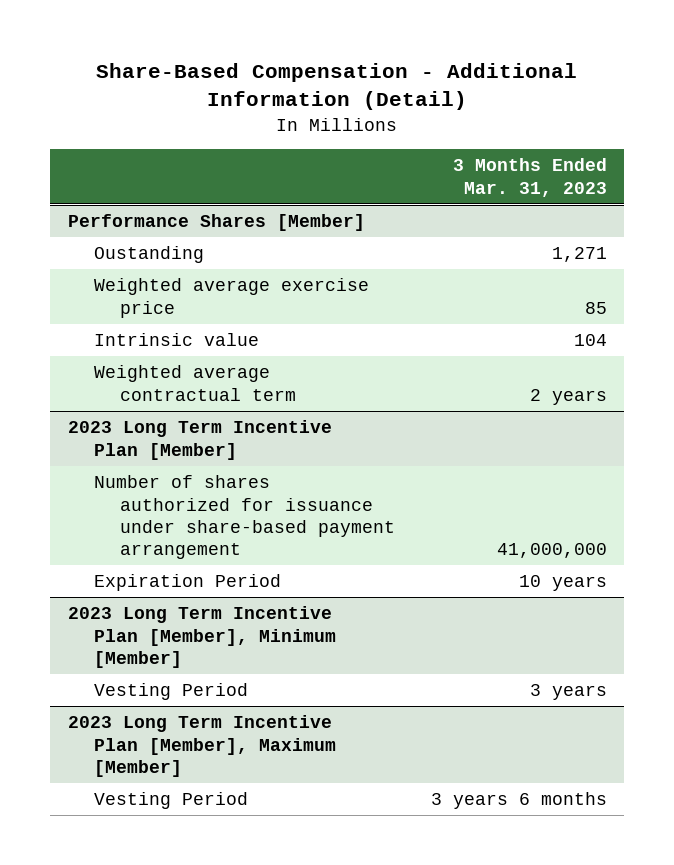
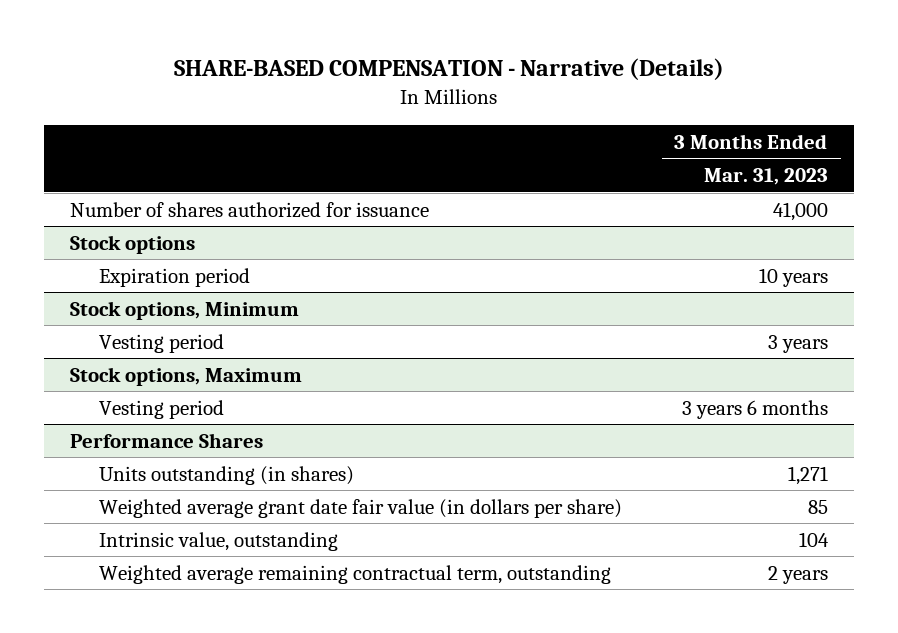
- Share-Based Compensation - Additional Information (Detail)
+ SHARE-BASED COMPENSATION - Narrative (Details)
- Performance Shares [Member]
- Oustanding | 1,271
- Weighted average exercise price | 85
- Intrinsic value | 104
- Weighted average contractual term | 2 years
- 2023 Long Term Incentive Plan [Member]
- Number of shares authorized for issuance under share-based payment arrangement | 41,000,000
- Expiration Period | 10 years
- 2023 Long Term Incentive Plan [Member], Minimum [Member]
- Vesting Period | 3 years
- 2023 Long Term Incentive Plan [Member], Maximum [Member]
- Vesting Period | 3 years 6 months
+ Number of shares authorized for issuance | 41,000
+ Stock options
+ Expiration period | 10 years
+ Stock options, Minimum
+ Vesting period | 3 years
+ Stock options, Maximum
+ Vesting period | 3 years 6 months
+ Performance Shares
+ Units outstanding (in shares) | 1,271
+ Weighted average grant date fair value (in dollars per share) | 85
+ Intrinsic value, outstanding | 104
+ Weighted average remaining contractual term, outstanding | 2 years

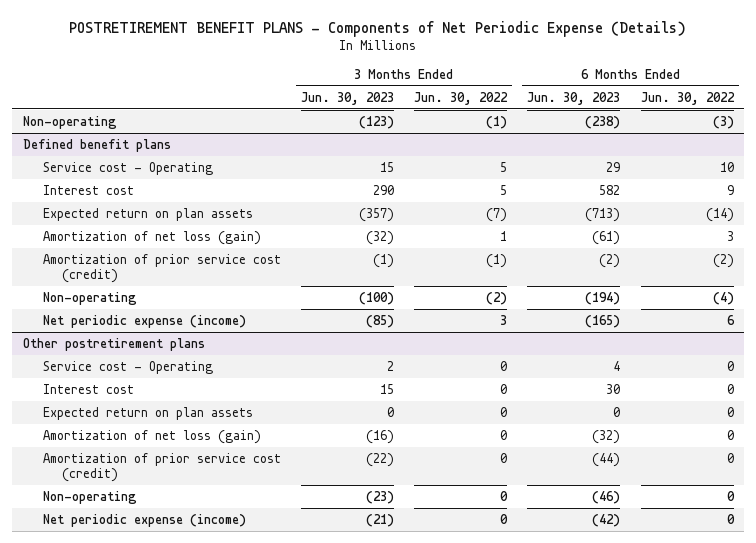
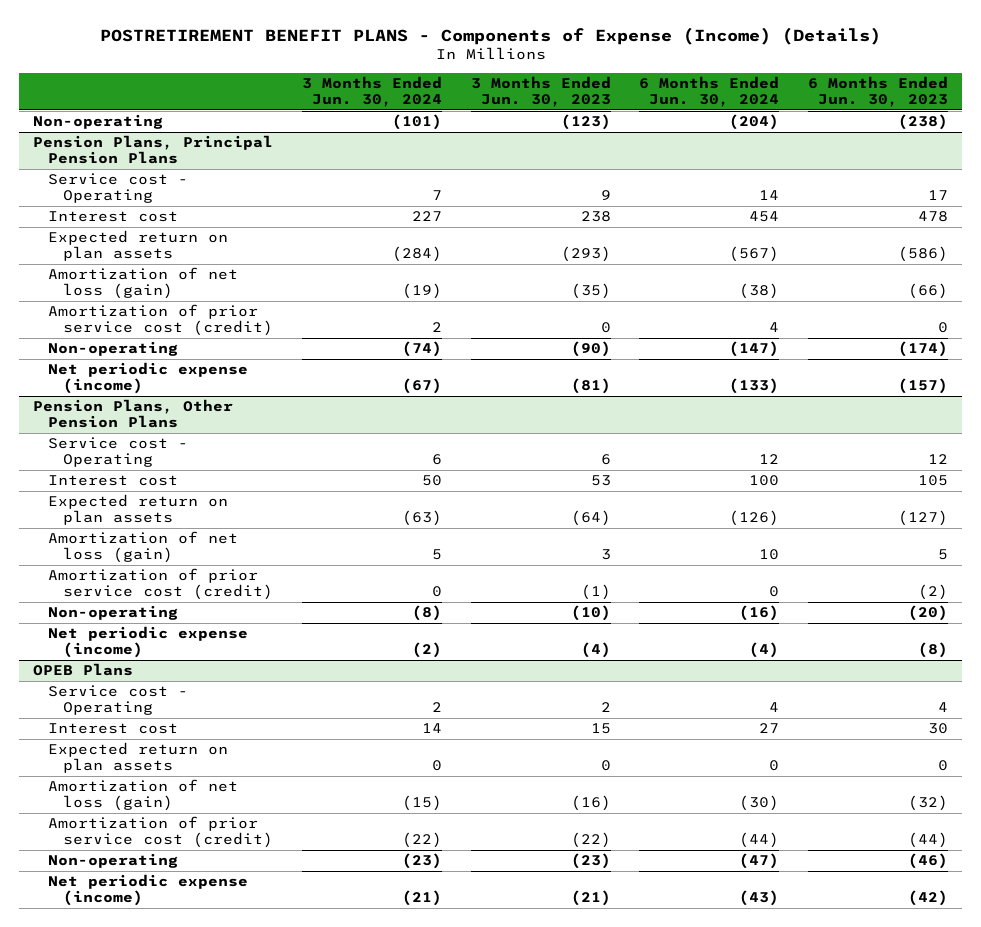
- POSTRETIREMENT BENEFIT PLANS - Components of Net Periodic Expense (Details)
+ POSTRETIREMENT BENEFIT PLANS - Components of Expense (Income) (Details)
- | 3 Months Ended Jun. 30, 2023 | 3 Months Ended Jun. 30, 2022 | 6 Months Ended Jun. 30, 2023 | 6 Months Ended Jun. 30, 2022
+ | 3 Months Ended Jun. 30, 2024 | 3 Months Ended Jun. 30, 2023 | 6 Months Ended Jun. 30, 2024 | 6 Months Ended Jun. 30, 2023
- Defined benefit plans
- Service cost - Operating | 15 | 5 | 29 | 10
- Interest cost | 290 | 5 | 582 | 9
- Expected return on plan assets | (357) | (7) | (713) | (14)
- Amortization of net loss (gain) | (32) | 1 | (61) | 3
+ Pension Plans, Principal Pension Plans
+ Service cost - Operating | 7 | 9 | 14 | 17
+ Interest cost | 227 | 238 | 454 | 478
+ Expected return on plan assets | (284) | (293) | (567) | (586)
+ Amortization of net loss (gain) | (19) | (35) | (38) | (66)
+ Amortization of prior service cost (credit) | 2 | 0 | 4 | 0
+ Non-operating | (74) | (90) | (147) | (174)
+ Net periodic expense (income) | (67) | (81) | (133) | (157)
+ Pension Plans, Other Pension Plans
+ Service cost - Operating | 6 | 6 | 12 | 12
+ Interest cost | 50 | 53 | 100 | 105
+ Expected return on plan assets | (63) | (64) | (126) | (127)
+ Amortization of net loss (gain) | 5 | 3 | 10 | 5
- Non-operating | (100) | (2) | (194) | (4)
- Net periodic expense (income) | (85) | 3 | (165) | 6
- Other postretirement plans
+ Non-operating | (8) | (10) | (16) | (20)
+ Net periodic expense (income) | (2) | (4) | (4) | (8)
+ OPEB Plans

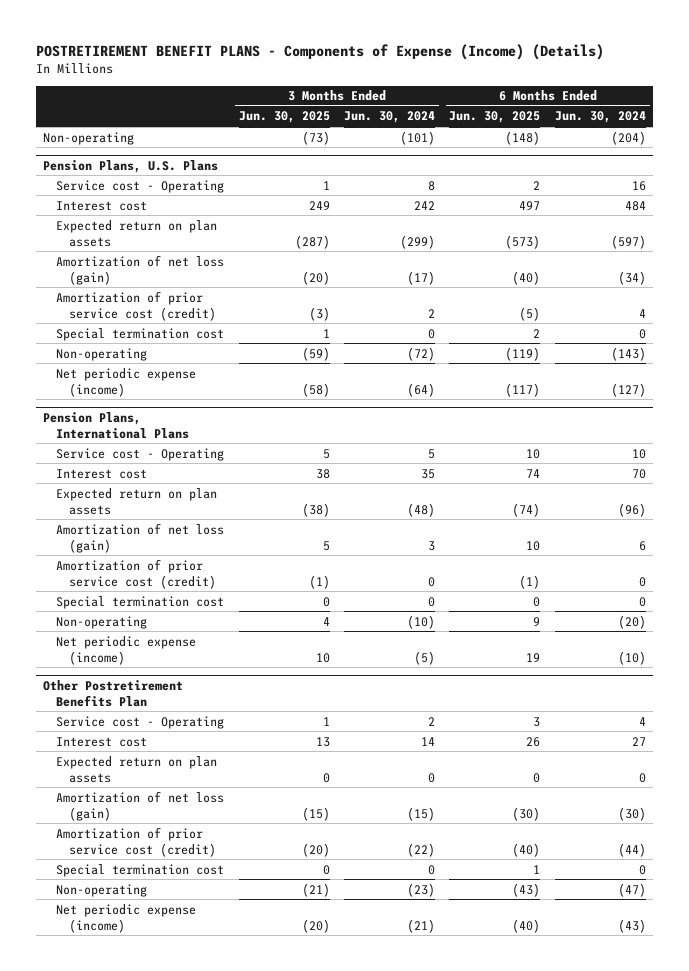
- | 3 Months Ended Jun. 30, 2024 | 3 Months Ended Jun. 30, 2023 | 6 Months Ended Jun. 30, 2024 | 6 Months Ended Jun. 30, 2023
+ | 3 Months Ended Jun. 30, 2025 | 3 Months Ended Jun. 30, 2024 | 6 Months Ended Jun. 30, 2025 | 6 Months Ended Jun. 30, 2024
- Pension Plans, Principal Pension Plans
- Service cost - Operating | 7 | 9 | 14 | 17
- Interest cost | 227 | 238 | 454 | 478
- Expected return on plan assets | (284) | (293) | (567) | (586)
- Amortization of net loss (gain) | (19) | (35) | (38) | (66)
+ Pension Plans, U.S. Plans
+ Service cost - Operating | 1 | 8 | 2 | 16
+ Interest cost | 249 | 242 | 497 | 484
+ Expected return on plan assets | (287) | (299) | (573) | (597)
+ Amortization of net loss (gain) | (20) | (17) | (40) | (34)
- Non-operating | (74) | (90) | (147) | (174)
- Net periodic expense (income) | (67) | (81) | (133) | (157)
- Pension Plans, Other Pension Plans
- Service cost - Operating | 6 | 6 | 12 | 12
- Interest cost | 50 | 53 | 100 | 105
- Expected return on plan assets | (63) | (64) | (126) | (127)
- Amortization of net loss (gain) | 5 | 3 | 10 | 5
+ Special termination cost | 1 | 0 | 2 | 0
+ Non-operating | (59) | (72) | (119) | (143)
+ Net periodic expense (income) | (58) | (64) | (117) | (127)
+ Pension Plans, International Plans
+ Service cost - Operating | 5 | 5 | 10 | 10
+ Interest cost | 38 | 35 | 74 | 70
+ Expected return on plan assets | (38) | (48) | (74) | (96)
+ Amortization of net loss (gain) | 5 | 3 | 10 | 6
- Non-operating | (8) | (10) | (16) | (20)
- Net periodic expense (income) | (2) | (4) | (4) | (8)
- OPEB Plans
+ Special termination cost | 0 | 0 | 0 | 0
+ Non-operating | 4 | (10) | 9 | (20)
+ Net periodic expense (income) | 10 | (5) | 19 | (10)
+ Other Postretirement Benefits Plan
+ Special termination cost | 0 | 0 | 1 | 0

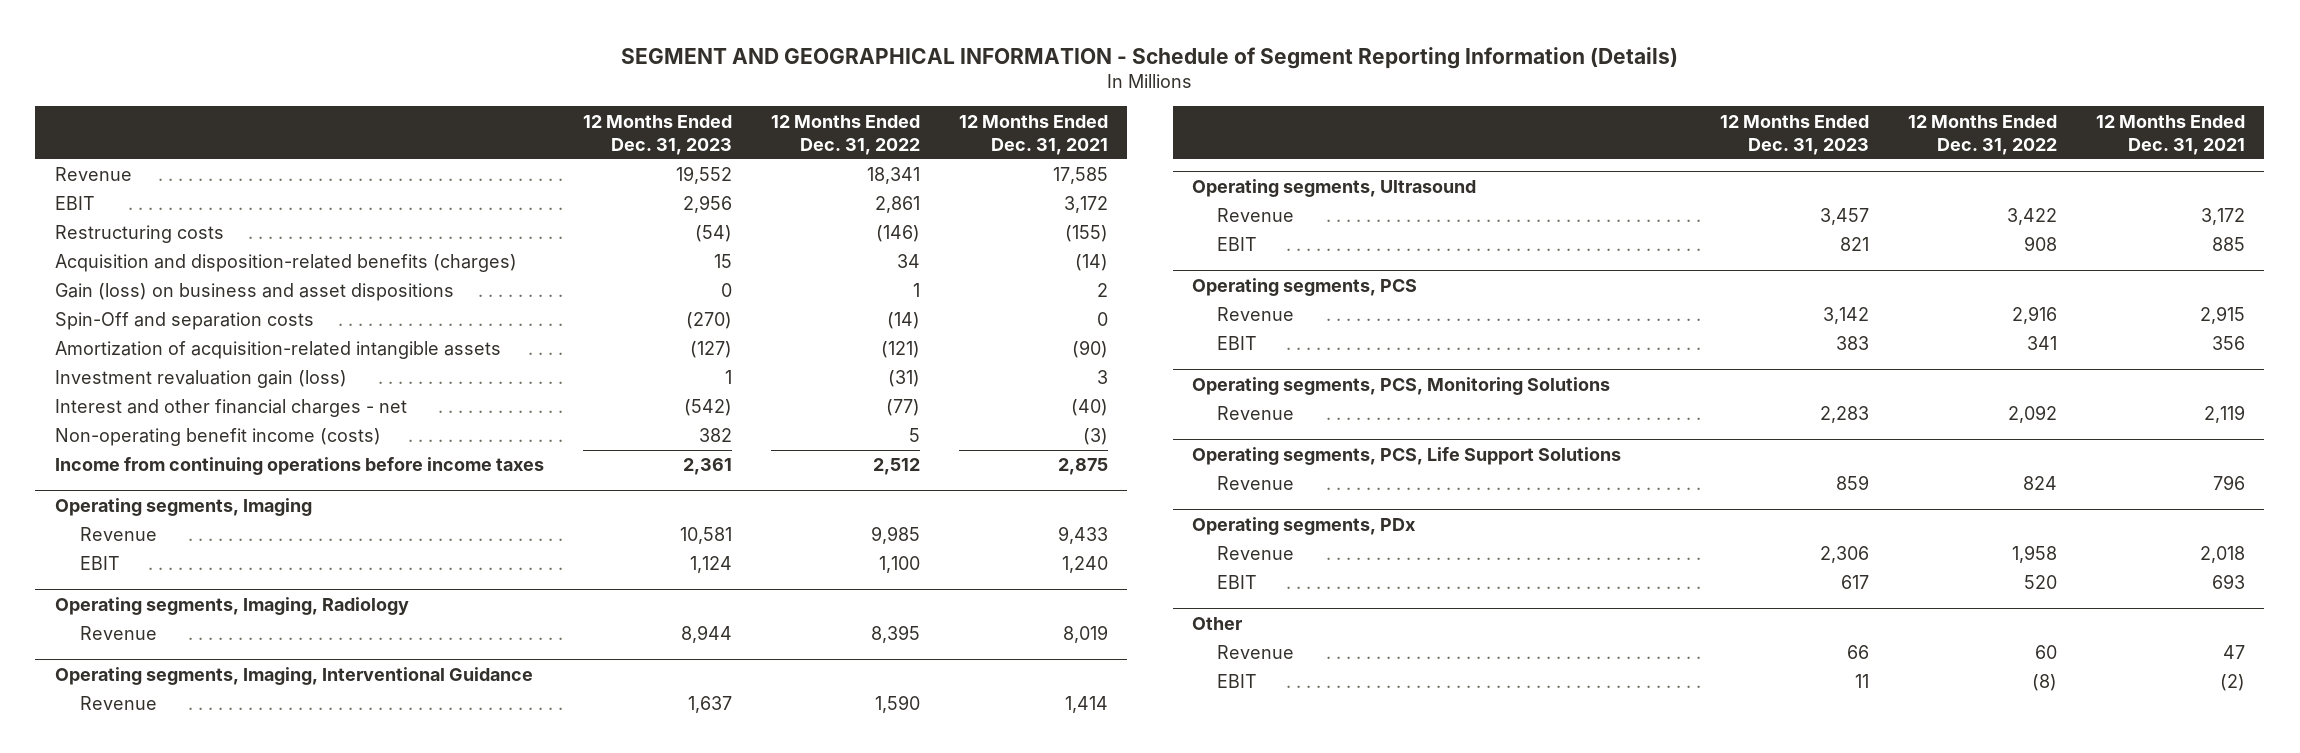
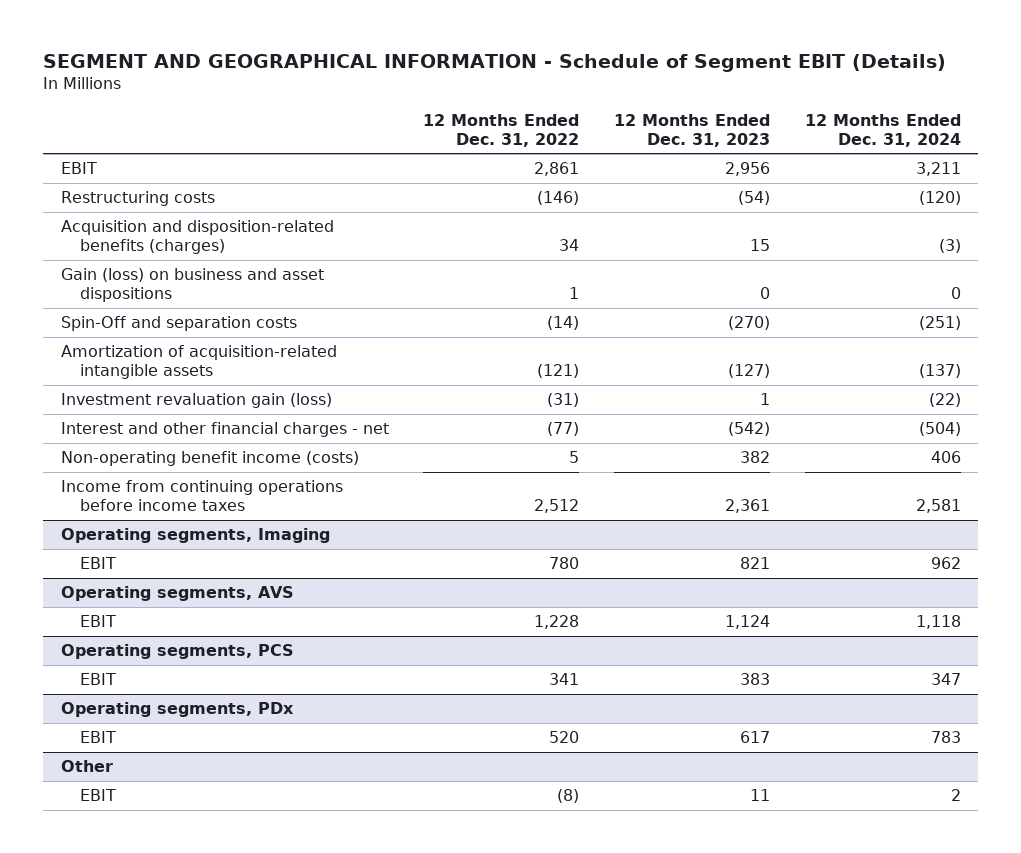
- SEGMENT AND GEOGRAPHICAL INFORMATION - Schedule of Segment Reporting Information (Details)
+ SEGMENT AND GEOGRAPHICAL INFORMATION - Schedule of Segment EBIT (Details)
- | 12 Months Ended Dec. 31, 2023 | 12 Months Ended Dec. 31, 2022 | 12 Months Ended Dec. 31, 2021
+ | 12 Months Ended Dec. 31, 2022 | 12 Months Ended Dec. 31, 2023 | 12 Months Ended Dec. 31, 2024
- Revenue | 19,552 | 18,341 | 17,585
@ Operating segments, Imaging
- Revenue | 10,581 | 9,985 | 9,433
- EBIT | 1,124 | 1,100 | 1,240
- Operating segments, Imaging, Radiology
- Revenue | 8,944 | 8,395 | 8,019
- Operating segments, Imaging, Interventional Guidance
- Revenue | 1,637 | 1,590 | 1,414
- Operating segments, Ultrasound
- Revenue | 3,457 | 3,422 | 3,172
- EBIT | 821 | 908 | 885
@ Operating segments, Imaging
+ EBIT | 780 | 821 | 962
+ Operating segments, AVS
+ EBIT | 1,228 | 1,124 | 1,118
@ Operating segments, PCS
- Revenue | 3,142 | 2,916 | 2,915
- Operating segments, PCS, Monitoring Solutions
- Revenue | 2,283 | 2,092 | 2,119
- Operating segments, PCS, Life Support Solutions
- Revenue | 859 | 824 | 796
@ Operating segments, PDx
- Revenue | 2,306 | 1,958 | 2,018
@ Other
- Revenue | 66 | 60 | 47

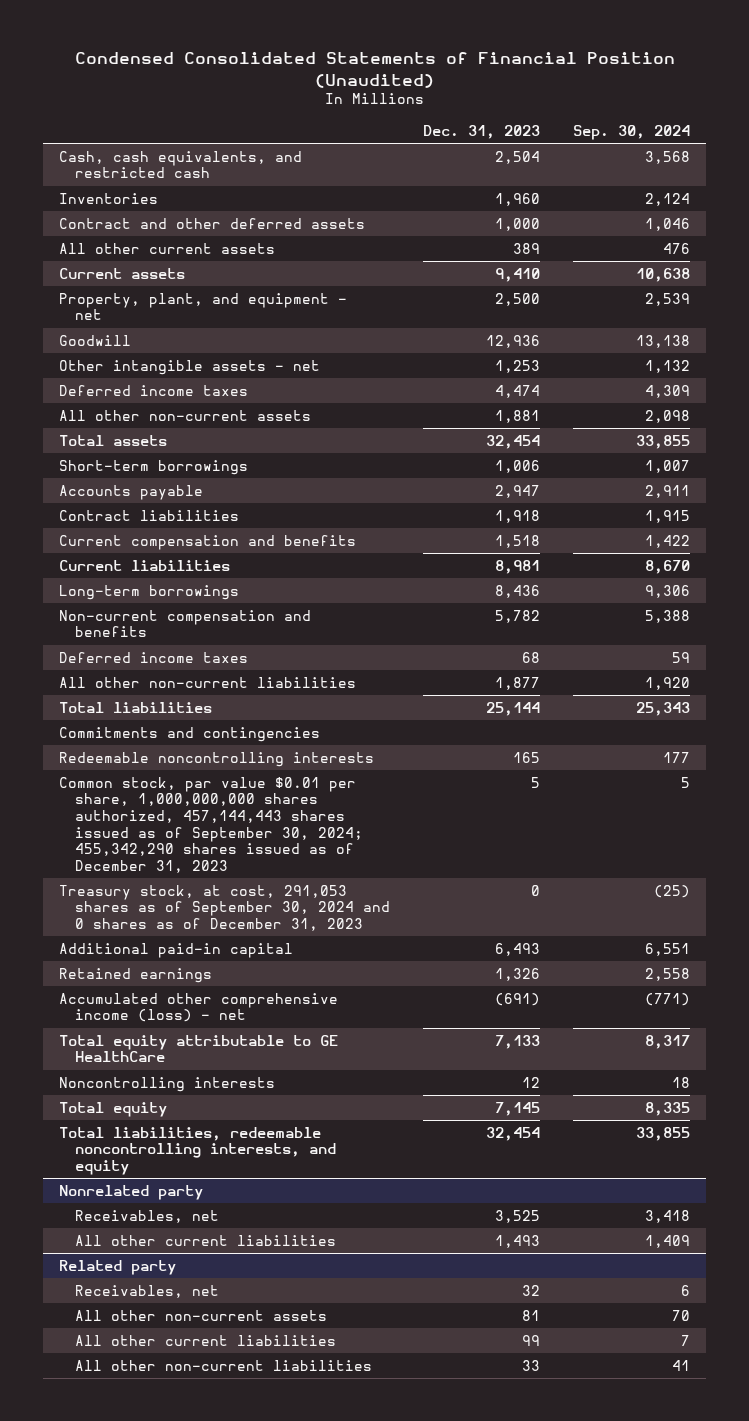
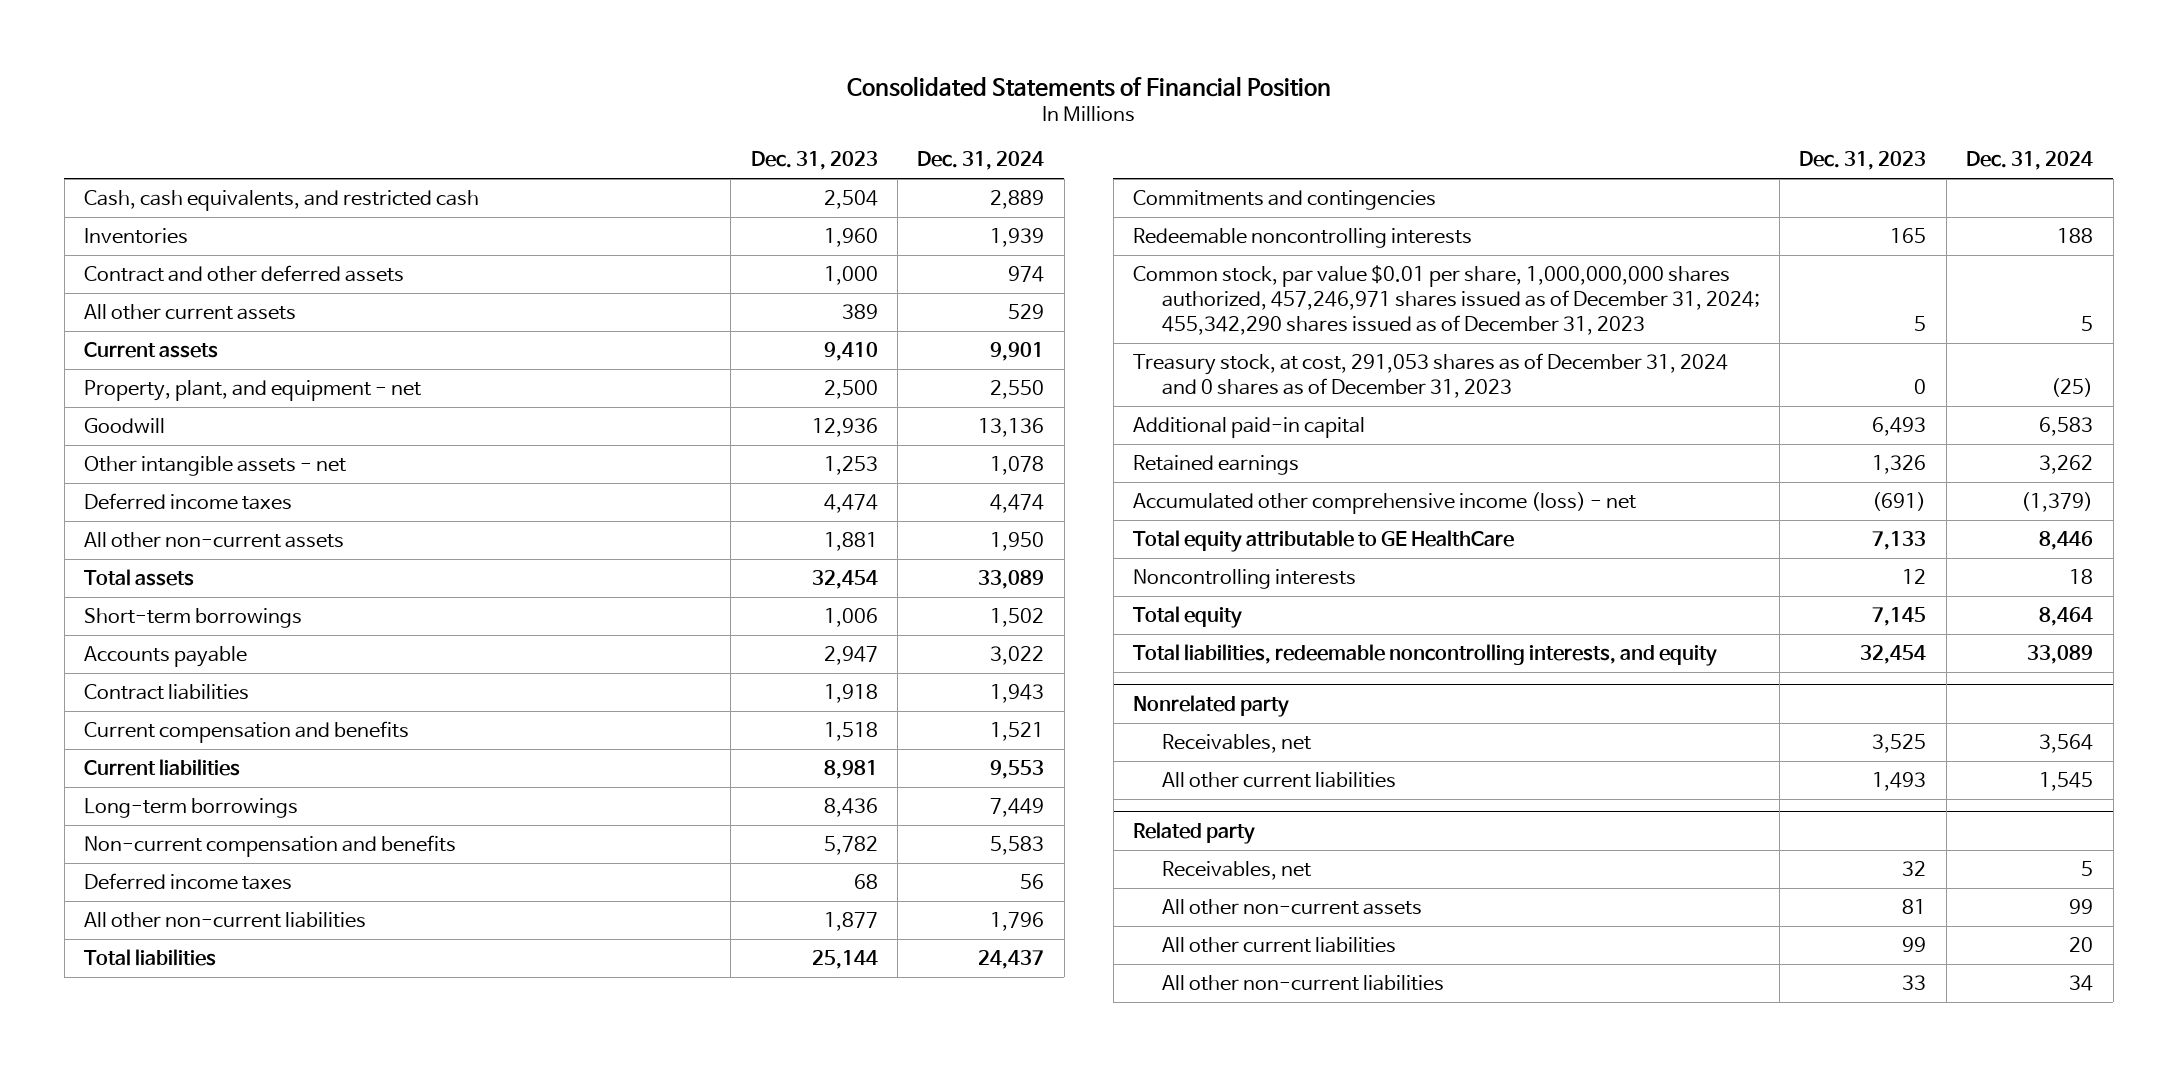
- Condensed Consolidated Statements of Financial Position (Unaudited)
+ Consolidated Statements of Financial Position
- | Dec. 31, 2023 | Sep. 30, 2024
+ | Dec. 31, 2023 | Dec. 31, 2024
- Common stock, par value $0.01 per share, 1,000,000,000 shares authorized, 457,144,443 shares issued as of September 30, 2024; 455,342,290 shares issued as of December 31, 2023 | 5 | 5
- Treasury stock, at cost, 291,053 shares as of September 30, 2024 and 0 shares as of December 31, 2023 | 0 | (25)
+ Common stock, par value $0.01 per share, 1,000,000,000 shares authorized, 457,246,971 shares issued as of December 31, 2024; 455,342,290 shares issued as of December 31, 2023 | 5 | 5
+ Treasury stock, at cost, 291,053 shares as of December 31, 2024 and 0 shares as of December 31, 2023 | 0 | (25)

